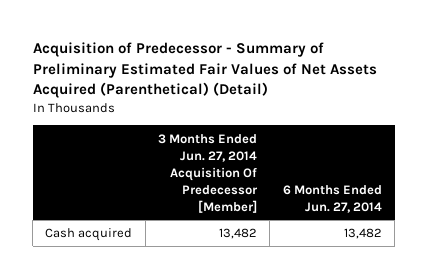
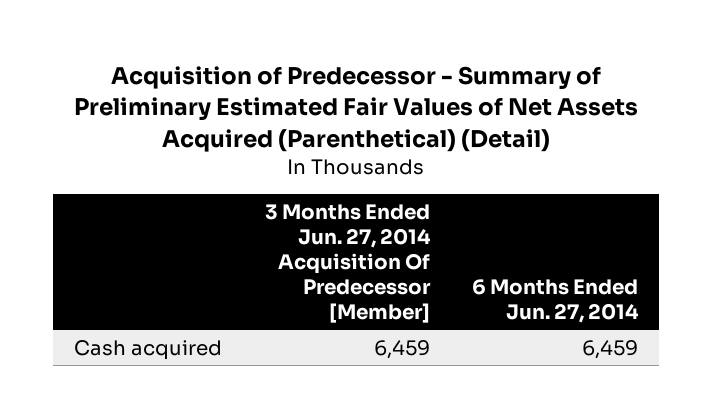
- Cash acquired | 13,482 | 13,482
+ Cash acquired | 6,459 | 6,459

